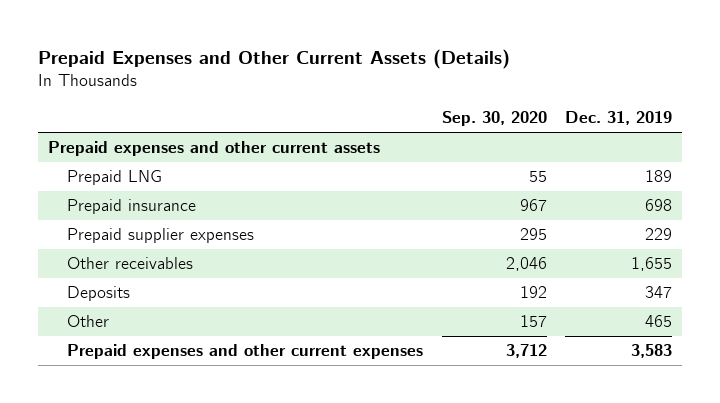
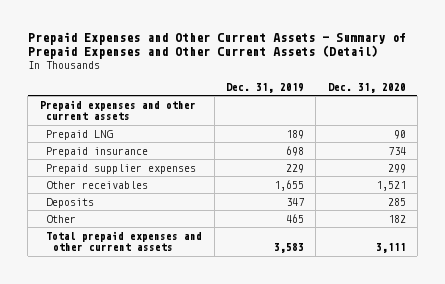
- Prepaid Expenses and Other Current Assets (Details)
+ Prepaid Expenses and Other Current Assets - Summary of Prepaid Expenses and Other Current Assets (Detail)
- | Sep. 30, 2020 | Dec. 31, 2019
+ | Dec. 31, 2019 | Dec. 31, 2020
- Prepaid expenses and other current expenses | 3,712 | 3,583
+ Total prepaid expenses and other current assets | 3,583 | 3,111

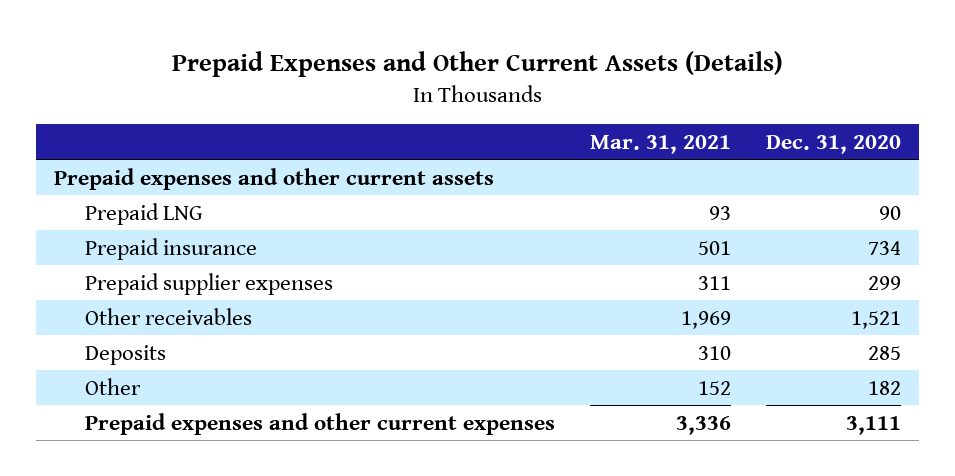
- Prepaid Expenses and Other Current Assets - Summary of Prepaid Expenses and Other Current Assets (Detail)
+ Prepaid Expenses and Other Current Assets (Details)
- | Dec. 31, 2019 | Dec. 31, 2020
+ | Mar. 31, 2021 | Dec. 31, 2020
- Total prepaid expenses and other current assets | 3,583 | 3,111
+ Prepaid expenses and other current expenses | 3,336 | 3,111

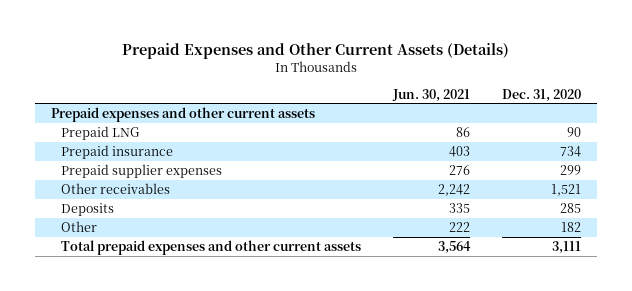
- | Mar. 31, 2021 | Dec. 31, 2020
+ | Jun. 30, 2021 | Dec. 31, 2020
- Prepaid expenses and other current expenses | 3,336 | 3,111
+ Total prepaid expenses and other current assets | 3,564 | 3,111

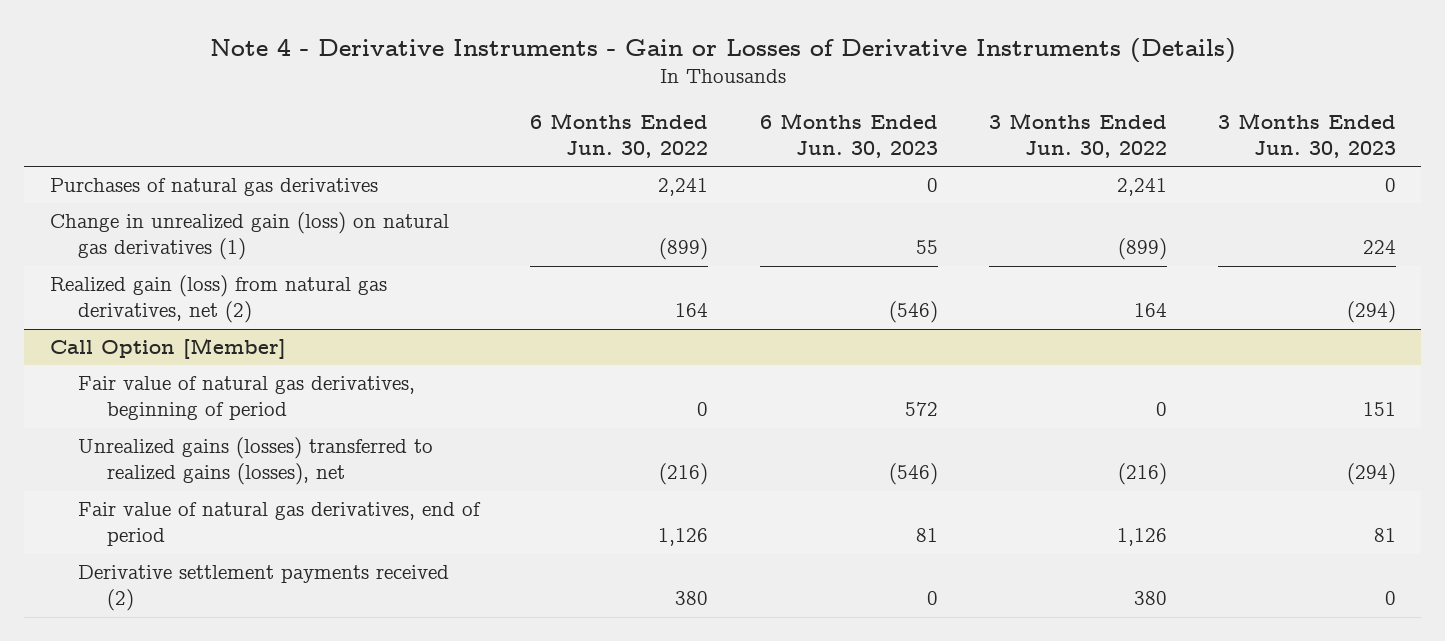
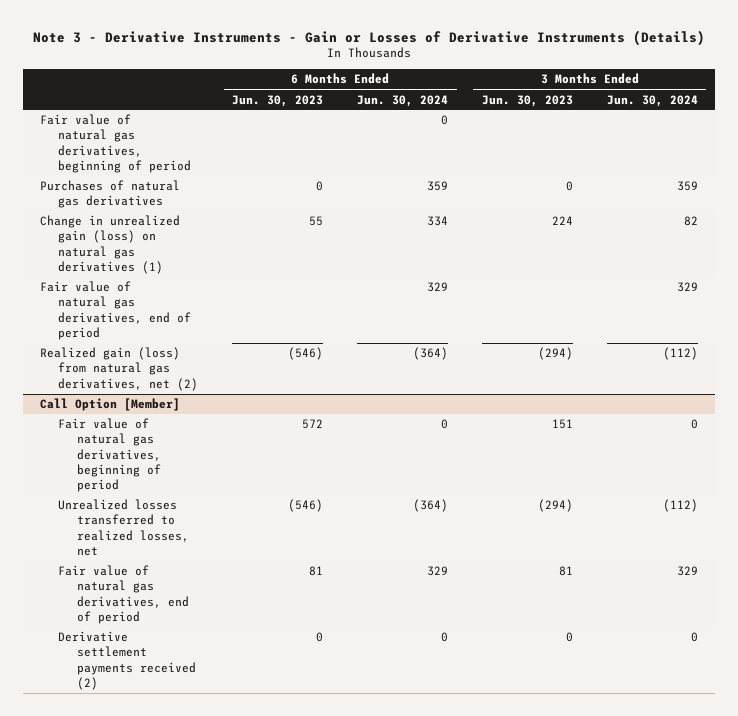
- Note 4 - Derivative Instruments - Gain or Losses of Derivative Instruments (Details)
+ Note 3 - Derivative Instruments - Gain or Losses of Derivative Instruments (Details)
- | 6 Months Ended Jun. 30, 2022 | 6 Months Ended Jun. 30, 2023 | 3 Months Ended Jun. 30, 2022 | 3 Months Ended Jun. 30, 2023
+ | 6 Months Ended Jun. 30, 2023 | 6 Months Ended Jun. 30, 2024 | 3 Months Ended Jun. 30, 2023 | 3 Months Ended Jun. 30, 2024
+ Fair value of natural gas derivatives, beginning of period | | 0 | |
+ Fair value of natural gas derivatives, end of period | | 329 | | 329
@ Call Option [Member]
- Unrealized gains (losses) transferred to realized gains (losses), net | (216) | (546) | (216) | (294)
+ Unrealized losses transferred to realized losses, net | (546) | (364) | (294) | (112)

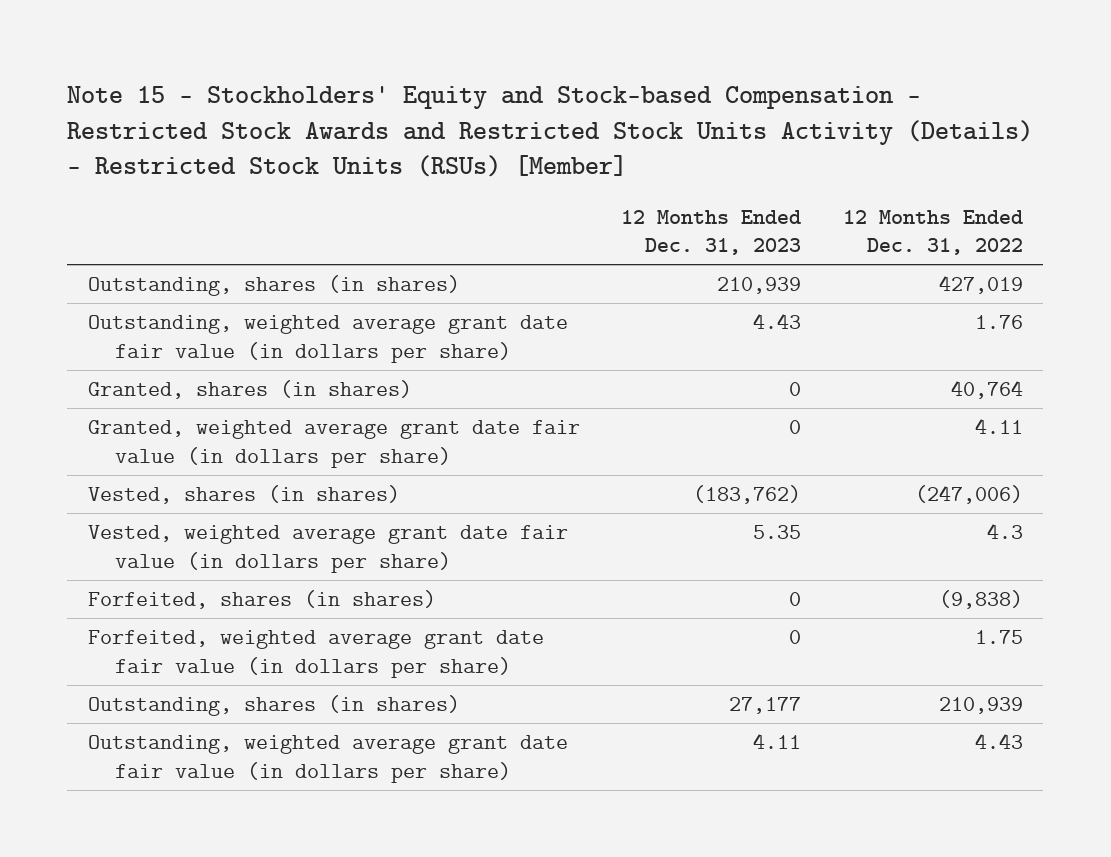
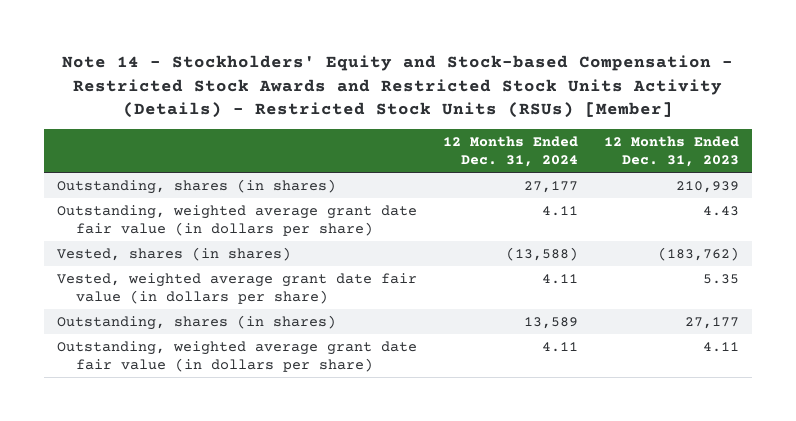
- Note 15 - Stockholders' Equity and Stock-based Compensation - Restricted Stock Awards and Restricted Stock Units Activity (Details) - Restricted Stock Units (RSUs) [Member]
+ Note 14 - Stockholders' Equity and Stock-based Compensation - Restricted Stock Awards and Restricted Stock Units Activity (Details) - Restricted Stock Units (RSUs) [Member]
- | 12 Months Ended Dec. 31, 2023 | 12 Months Ended Dec. 31, 2022
+ | 12 Months Ended Dec. 31, 2024 | 12 Months Ended Dec. 31, 2023
- Granted, shares (in shares) | 0 | 40,764
- Granted, weighted average grant date fair value (in dollars per share) | 0 | 4.11
- Forfeited, shares (in shares) | 0 | (9,838)
- Forfeited, weighted average grant date fair value (in dollars per share) | 0 | 1.75

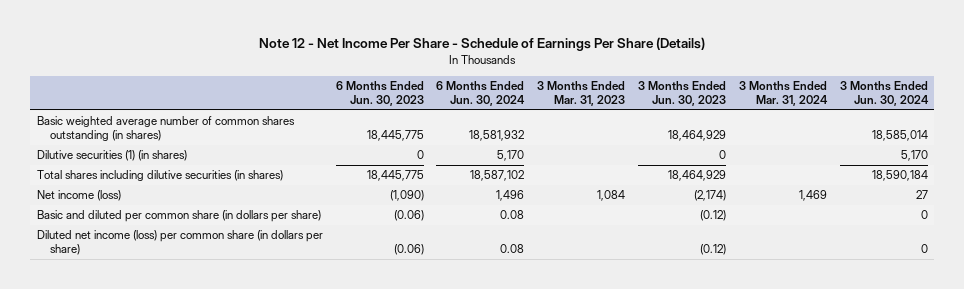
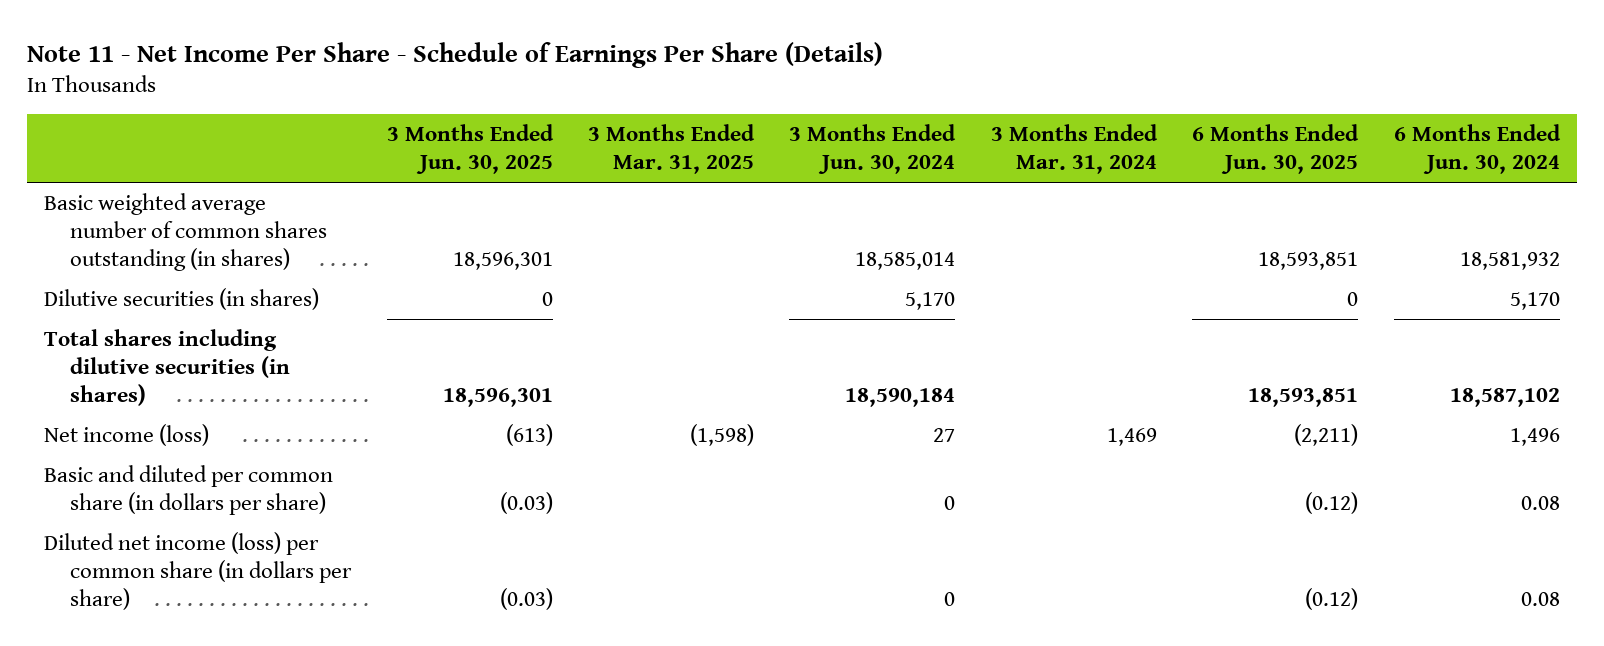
- Note 12 - Net Income Per Share - Schedule of Earnings Per Share (Details)
+ Note 11 - Net Income Per Share - Schedule of Earnings Per Share (Details)
- | 6 Months Ended Jun. 30, 2023 | 6 Months Ended Jun. 30, 2024 | 3 Months Ended Mar. 31, 2023 | 3 Months Ended Jun. 30, 2023 | 3 Months Ended Mar. 31, 2024 | 3 Months Ended Jun. 30, 2024
+ | 3 Months Ended Jun. 30, 2025 | 3 Months Ended Mar. 31, 2025 | 3 Months Ended Jun. 30, 2024 | 3 Months Ended Mar. 31, 2024 | 6 Months Ended Jun. 30, 2025 | 6 Months Ended Jun. 30, 2024
- Dilutive securities (1) (in shares) | 0 | 5,170 | | 0 | | 5,170
+ Dilutive securities (in shares) | 0 | | 5,170 | | 0 | 5,170

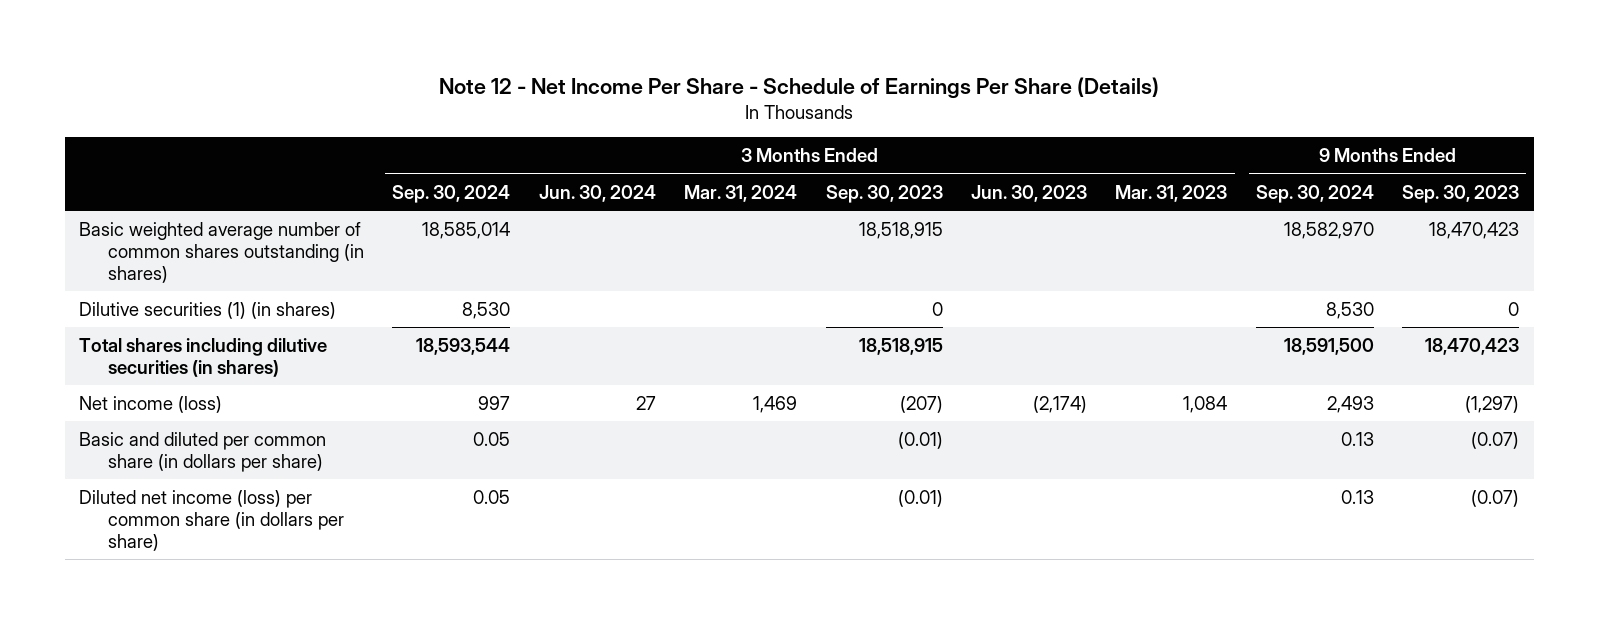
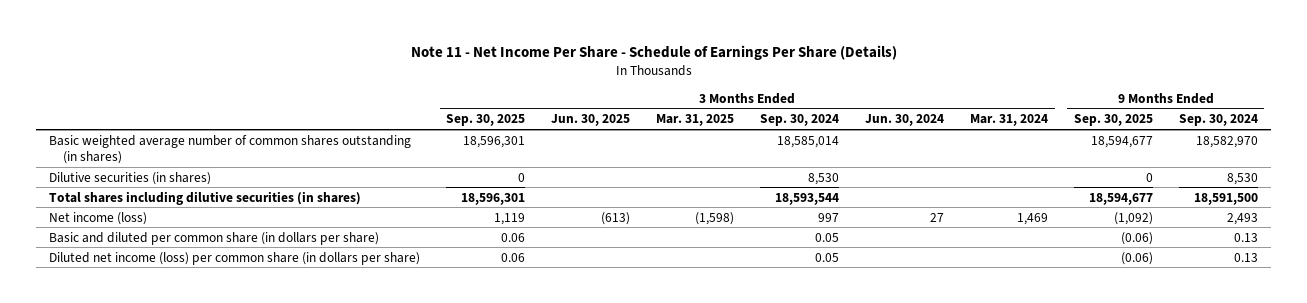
- Note 12 - Net Income Per Share - Schedule of Earnings Per Share (Details)
+ Note 11 - Net Income Per Share - Schedule of Earnings Per Share (Details)
- | 3 Months Ended Sep. 30, 2024 | 3 Months Ended Jun. 30, 2024 | 3 Months Ended Mar. 31, 2024 | 3 Months Ended Sep. 30, 2023 | 3 Months Ended Jun. 30, 2023 | 3 Months Ended Mar. 31, 2023 | 9 Months Ended Sep. 30, 2024 | 9 Months Ended Sep. 30, 2023
+ | 3 Months Ended Sep. 30, 2025 | 3 Months Ended Jun. 30, 2025 | 3 Months Ended Mar. 31, 2025 | 3 Months Ended Sep. 30, 2024 | 3 Months Ended Jun. 30, 2024 | 3 Months Ended Mar. 31, 2024 | 9 Months Ended Sep. 30, 2025 | 9 Months Ended Sep. 30, 2024
- Dilutive securities (1) (in shares) | 8,530 | | | 0 | | | 8,530 | 0
+ Dilutive securities (in shares) | 0 | | | 8,530 | | | 0 | 8,530

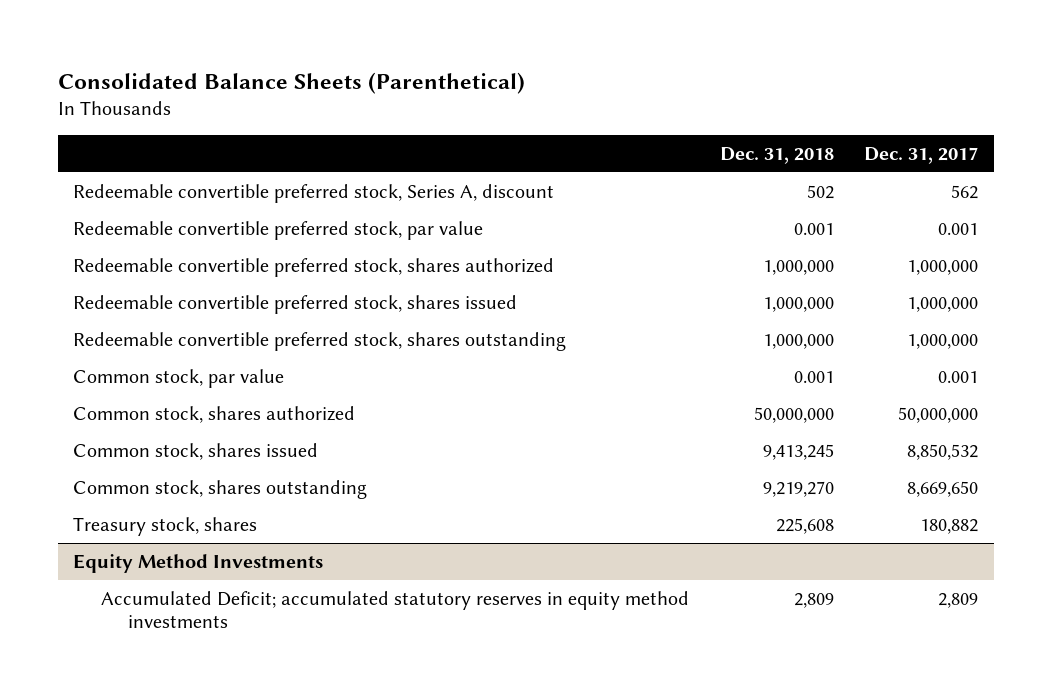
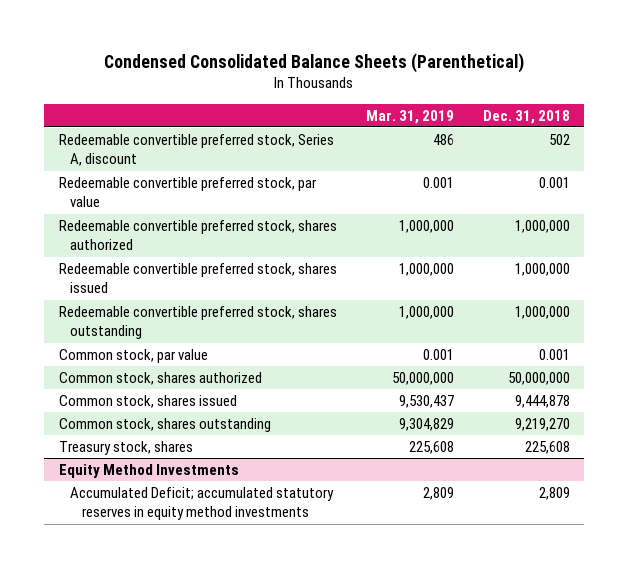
- Consolidated Balance Sheets (Parenthetical)
+ Condensed Consolidated Balance Sheets (Parenthetical)
- | Dec. 31, 2018 | Dec. 31, 2017
+ | Mar. 31, 2019 | Dec. 31, 2018
- Common stock, shares issued | 9,413,245 | 8,850,532
+ Common stock, shares issued | 9,530,437 | 9,444,878

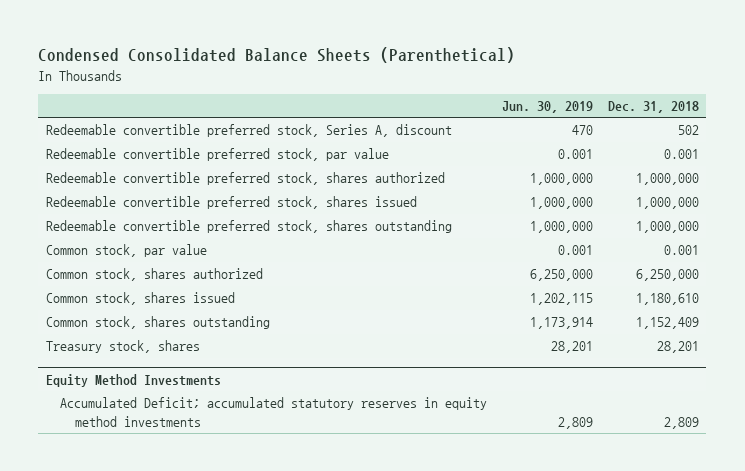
- | Mar. 31, 2019 | Dec. 31, 2018
+ | Jun. 30, 2019 | Dec. 31, 2018
- Common stock, shares authorized | 50,000,000 | 50,000,000
- Common stock, shares issued | 9,530,437 | 9,444,878
- Common stock, shares outstanding | 9,304,829 | 9,219,270
- Treasury stock, shares | 225,608 | 225,608
+ Common stock, shares authorized | 6,250,000 | 6,250,000
+ Common stock, shares issued | 1,202,115 | 1,180,610
+ Common stock, shares outstanding | 1,173,914 | 1,152,409
+ Treasury stock, shares | 28,201 | 28,201

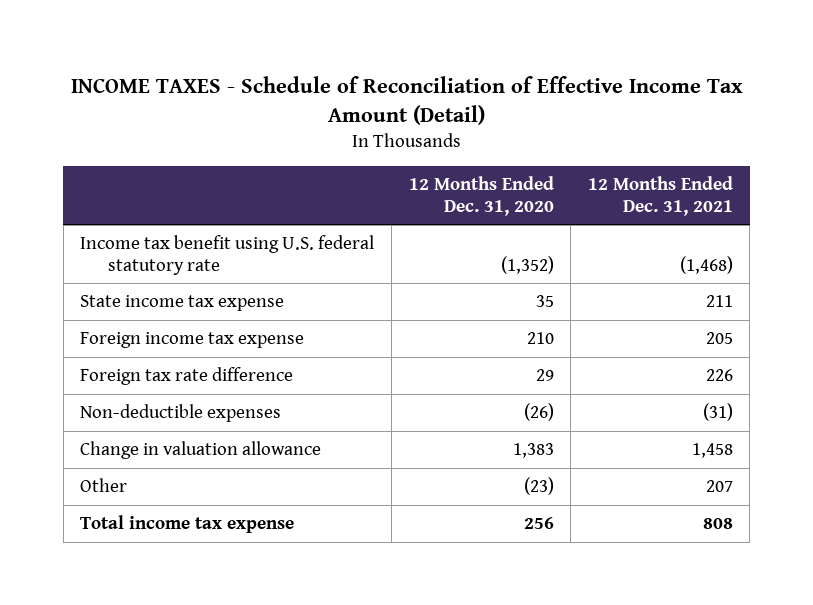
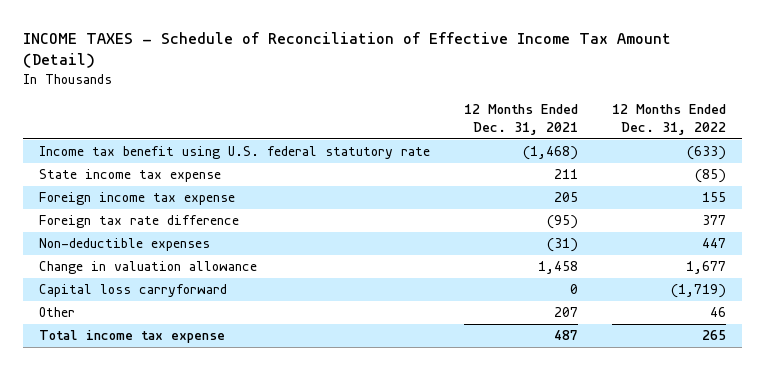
- | 12 Months Ended Dec. 31, 2020 | 12 Months Ended Dec. 31, 2021
+ | 12 Months Ended Dec. 31, 2021 | 12 Months Ended Dec. 31, 2022
- Foreign tax rate difference | 29 | 226
+ Foreign tax rate difference | (95) | 377
+ Capital loss carryforward | 0 | (1,719)
- Total income tax expense | 256 | 808
+ Total income tax expense | 487 | 265

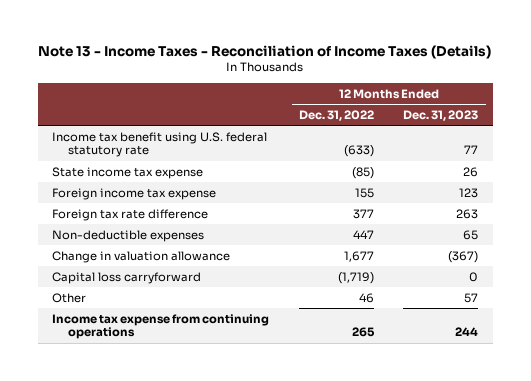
- INCOME TAXES - Schedule of Reconciliation of Effective Income Tax Amount (Detail)
+ Note 13 - Income Taxes - Reconciliation of Income Taxes (Details)
- | 12 Months Ended Dec. 31, 2021 | 12 Months Ended Dec. 31, 2022
+ | 12 Months Ended Dec. 31, 2022 | 12 Months Ended Dec. 31, 2023
- Total income tax expense | 487 | 265
+ Income tax expense from continuing operations | 265 | 244

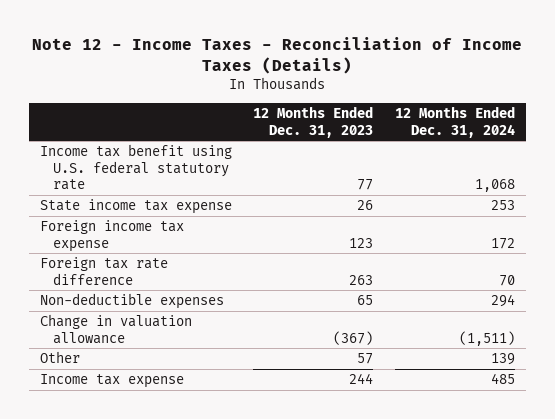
- Note 13 - Income Taxes - Reconciliation of Income Taxes (Details)
+ Note 12 - Income Taxes - Reconciliation of Income Taxes (Details)
- | 12 Months Ended Dec. 31, 2022 | 12 Months Ended Dec. 31, 2023
+ | 12 Months Ended Dec. 31, 2023 | 12 Months Ended Dec. 31, 2024
- Capital loss carryforward | (1,719) | 0
- Income tax expense from continuing operations | 265 | 244
+ Income tax expense | 244 | 485

